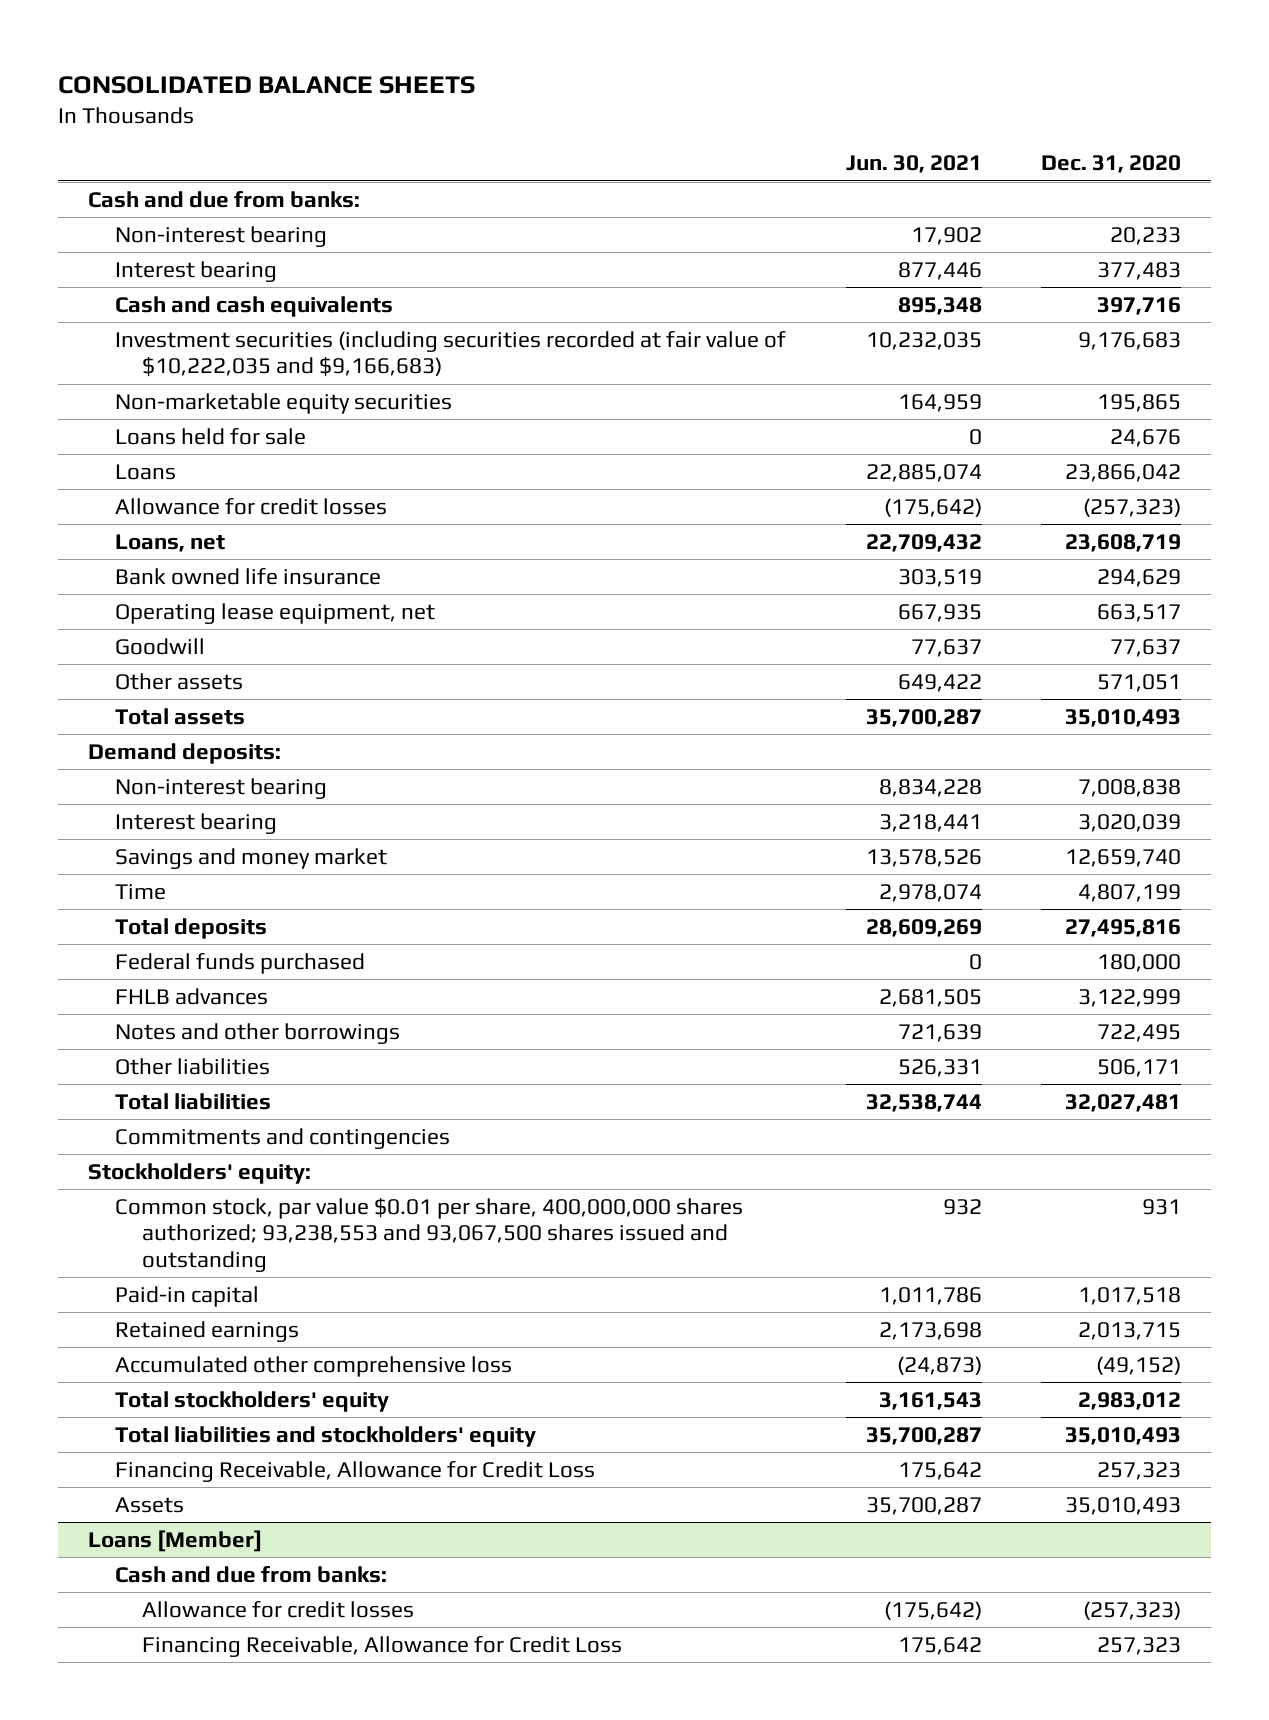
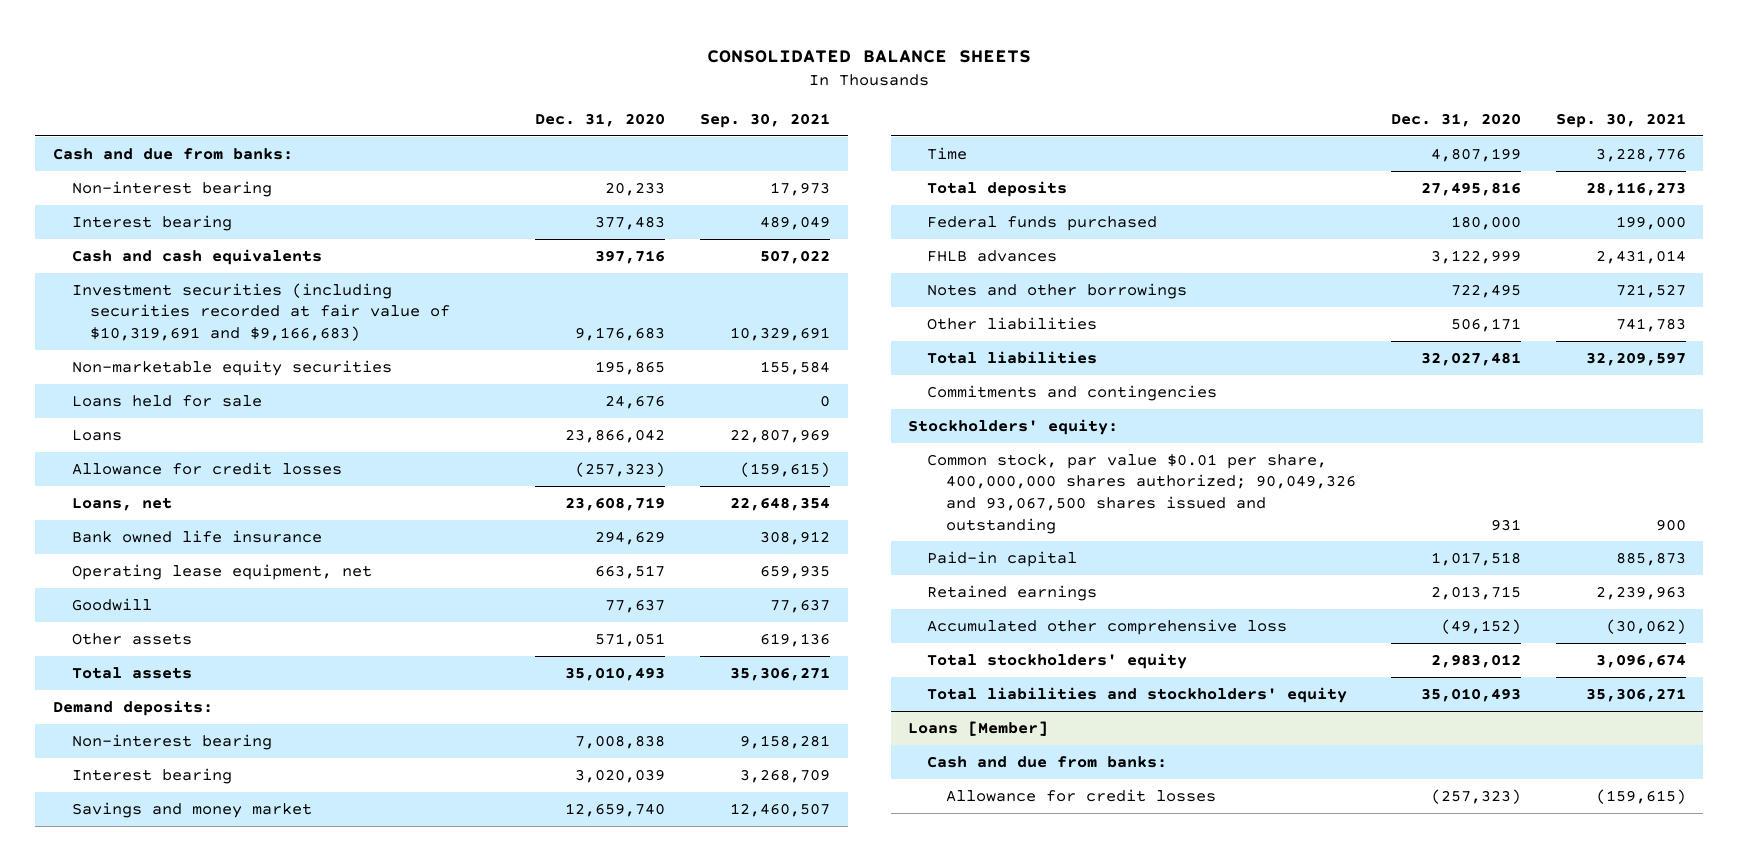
- | Jun. 30, 2021 | Dec. 31, 2020
+ | Dec. 31, 2020 | Sep. 30, 2021
- Investment securities (including securities recorded at fair value of $10,222,035 and $9,166,683) | 10,232,035 | 9,176,683
+ Investment securities (including securities recorded at fair value of $10,319,691 and $9,166,683) | 9,176,683 | 10,329,691
- Common stock, par value $0.01 per share, 400,000,000 shares authorized; 93,238,553 and 93,067,500 shares issued and outstanding | 932 | 931
+ Common stock, par value $0.01 per share, 400,000,000 shares authorized; 90,049,326 and 93,067,500 shares issued and outstanding | 931 | 900
- Financing Receivable, Allowance for Credit Loss | 175,642 | 257,323
- Assets | 35,700,287 | 35,010,493
@ Loans [Member]
- Financing Receivable, Allowance for Credit Loss | 175,642 | 257,323

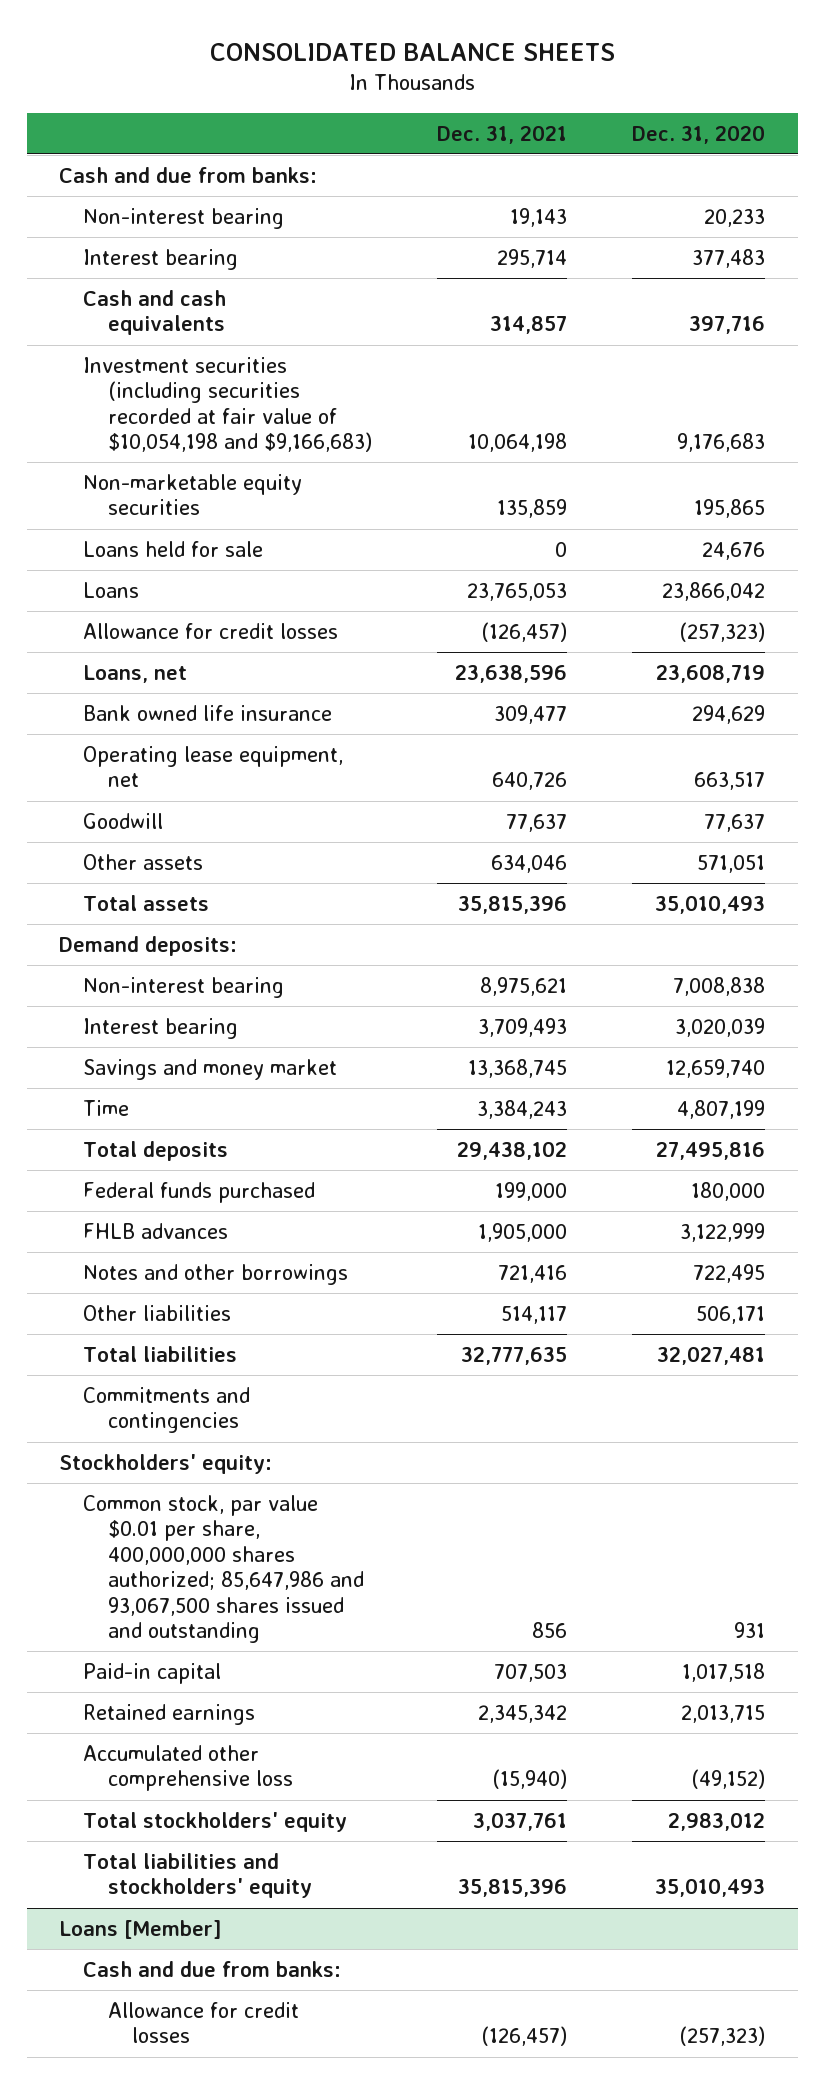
- | Dec. 31, 2020 | Sep. 30, 2021
+ | Dec. 31, 2021 | Dec. 31, 2020
- Investment securities (including securities recorded at fair value of $10,319,691 and $9,166,683) | 9,176,683 | 10,329,691
+ Investment securities (including securities recorded at fair value of $10,054,198 and $9,166,683) | 10,064,198 | 9,176,683
- Common stock, par value $0.01 per share, 400,000,000 shares authorized; 90,049,326 and 93,067,500 shares issued and outstanding | 931 | 900
+ Common stock, par value $0.01 per share, 400,000,000 shares authorized; 85,647,986 and 93,067,500 shares issued and outstanding | 856 | 931

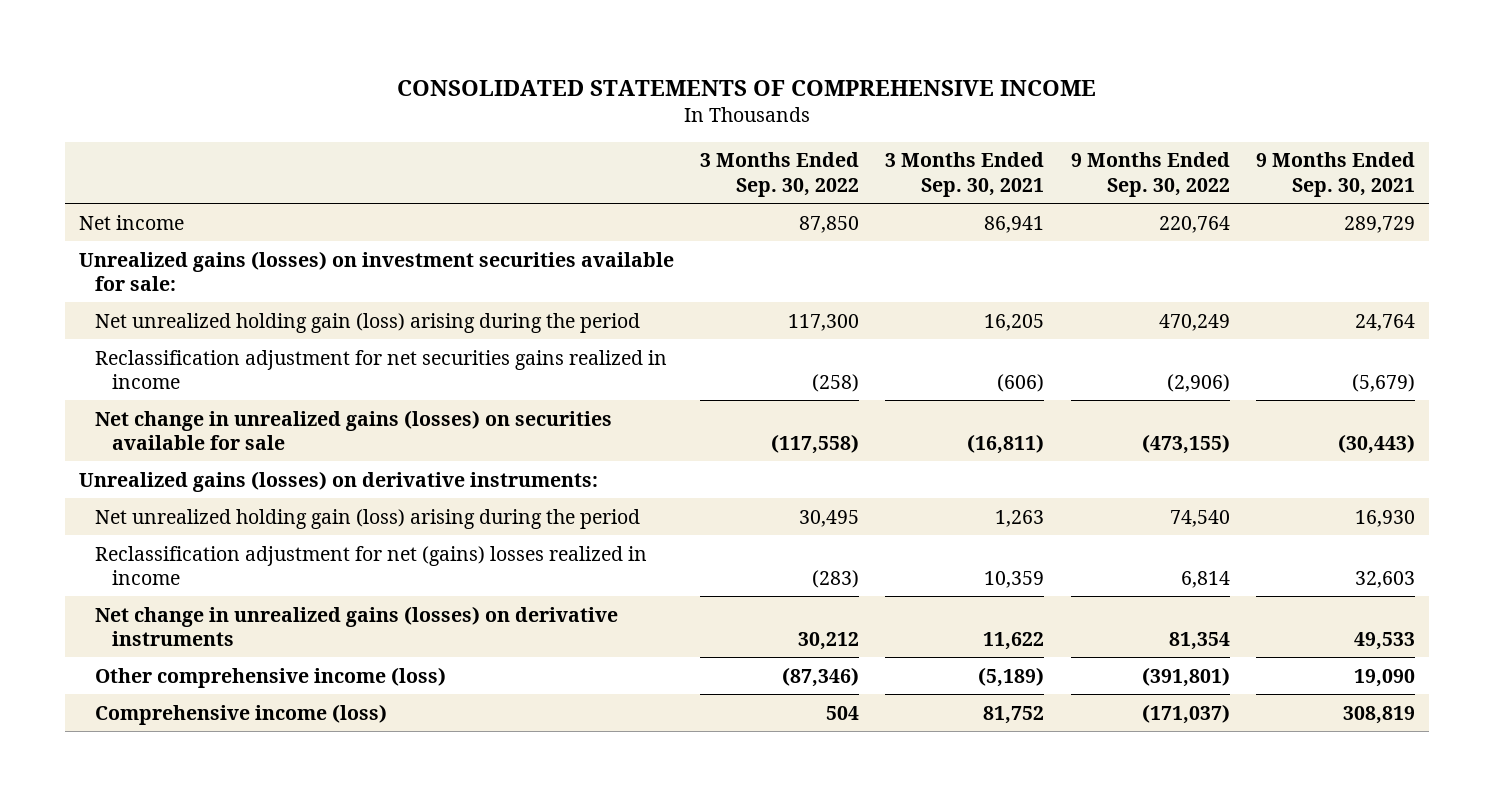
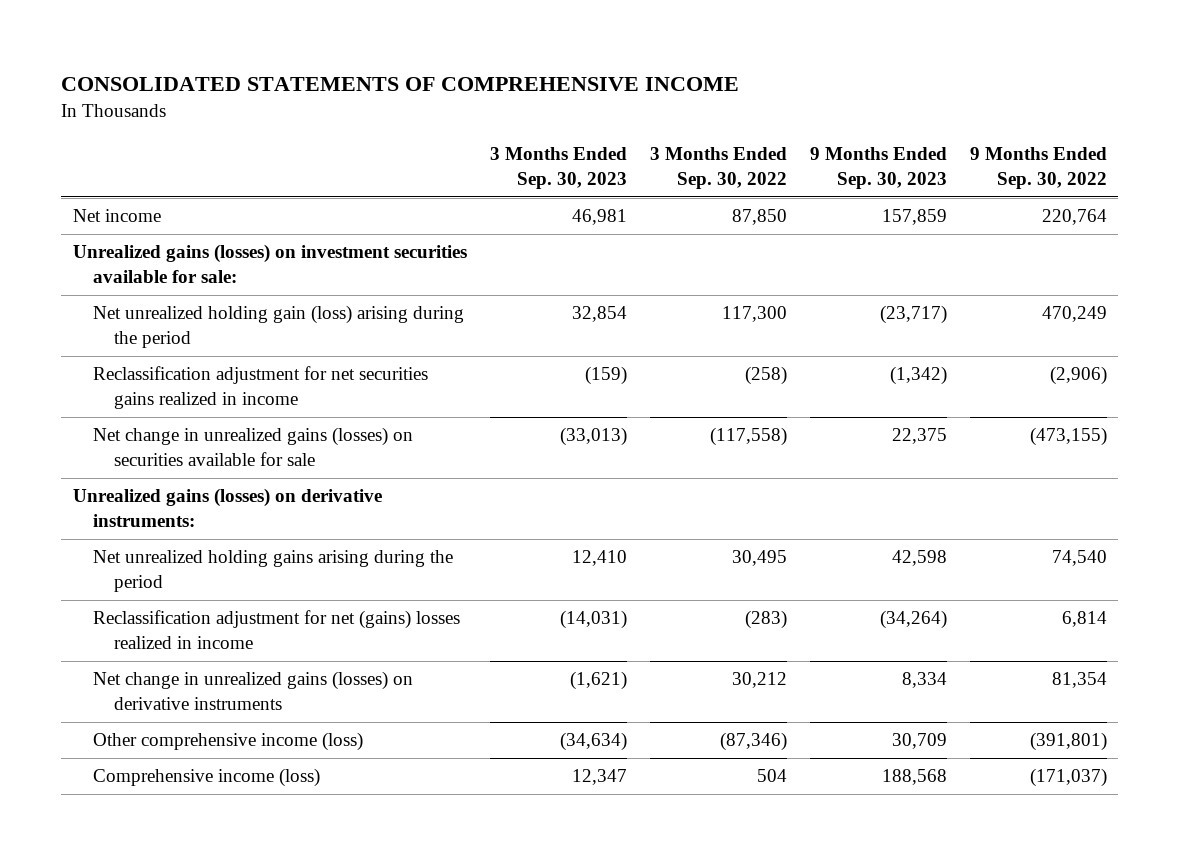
- | 3 Months Ended Sep. 30, 2022 | 3 Months Ended Sep. 30, 2021 | 9 Months Ended Sep. 30, 2022 | 9 Months Ended Sep. 30, 2021
+ | 3 Months Ended Sep. 30, 2023 | 3 Months Ended Sep. 30, 2022 | 9 Months Ended Sep. 30, 2023 | 9 Months Ended Sep. 30, 2022
- Net unrealized holding gain (loss) arising during the period | 30,495 | 1,263 | 74,540 | 16,930
+ Net unrealized holding gains arising during the period | 12,410 | 30,495 | 42,598 | 74,540

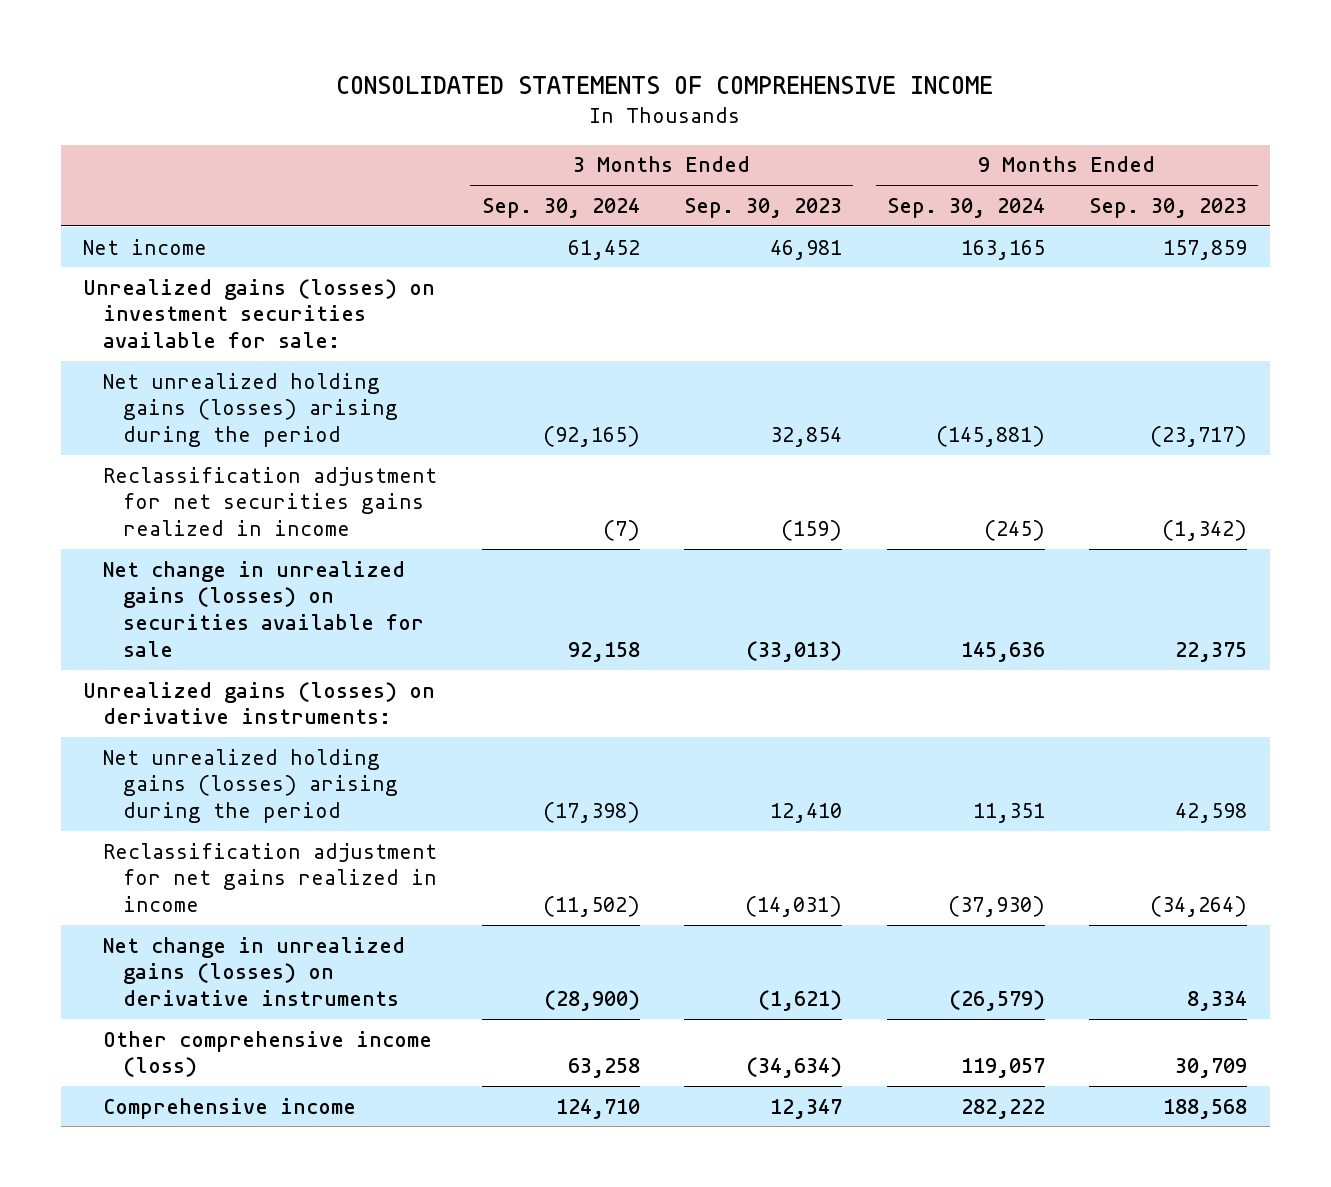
- | 3 Months Ended Sep. 30, 2023 | 3 Months Ended Sep. 30, 2022 | 9 Months Ended Sep. 30, 2023 | 9 Months Ended Sep. 30, 2022
+ | 3 Months Ended Sep. 30, 2024 | 3 Months Ended Sep. 30, 2023 | 9 Months Ended Sep. 30, 2024 | 9 Months Ended Sep. 30, 2023
- Net unrealized holding gain (loss) arising during the period | 32,854 | 117,300 | (23,717) | 470,249
+ Net unrealized holding gains (losses) arising during the period | (92,165) | 32,854 | (145,881) | (23,717)
- Net unrealized holding gains arising during the period | 12,410 | 30,495 | 42,598 | 74,540
- Reclassification adjustment for net (gains) losses realized in income | (14,031) | (283) | (34,264) | 6,814
+ Net unrealized holding gains (losses) arising during the period | (17,398) | 12,410 | 11,351 | 42,598
+ Reclassification adjustment for net gains realized in income | (11,502) | (14,031) | (37,930) | (34,264)
- Comprehensive income (loss) | 12,347 | 504 | 188,568 | (171,037)
+ Comprehensive income | 124,710 | 12,347 | 282,222 | 188,568

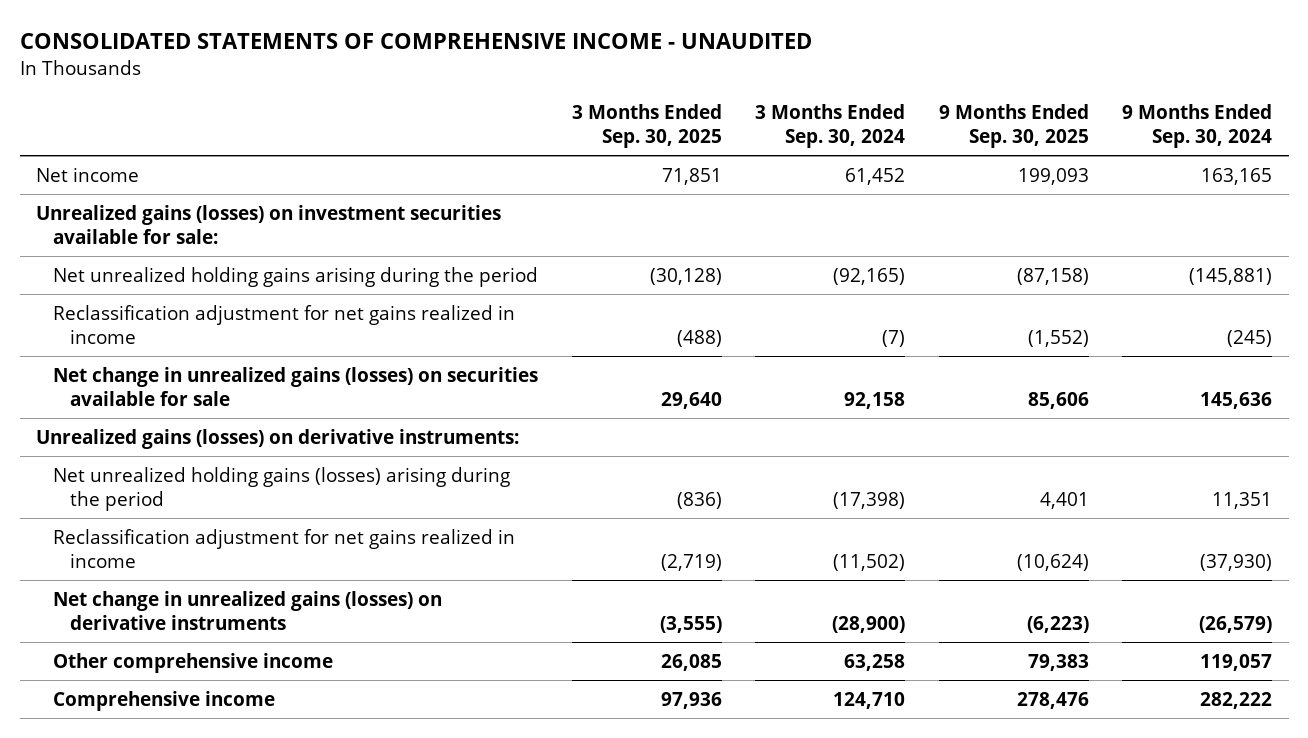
- CONSOLIDATED STATEMENTS OF COMPREHENSIVE INCOME
+ CONSOLIDATED STATEMENTS OF COMPREHENSIVE INCOME - UNAUDITED
- | 3 Months Ended Sep. 30, 2024 | 3 Months Ended Sep. 30, 2023 | 9 Months Ended Sep. 30, 2024 | 9 Months Ended Sep. 30, 2023
+ | 3 Months Ended Sep. 30, 2025 | 3 Months Ended Sep. 30, 2024 | 9 Months Ended Sep. 30, 2025 | 9 Months Ended Sep. 30, 2024
- Net unrealized holding gains (losses) arising during the period | (92,165) | 32,854 | (145,881) | (23,717)
- Reclassification adjustment for net securities gains realized in income | (7) | (159) | (245) | (1,342)
+ Net unrealized holding gains arising during the period | (30,128) | (92,165) | (87,158) | (145,881)
+ Reclassification adjustment for net gains realized in income | (488) | (7) | (1,552) | (245)
- Other comprehensive income (loss) | 63,258 | (34,634) | 119,057 | 30,709
+ Other comprehensive income | 26,085 | 63,258 | 79,383 | 119,057

